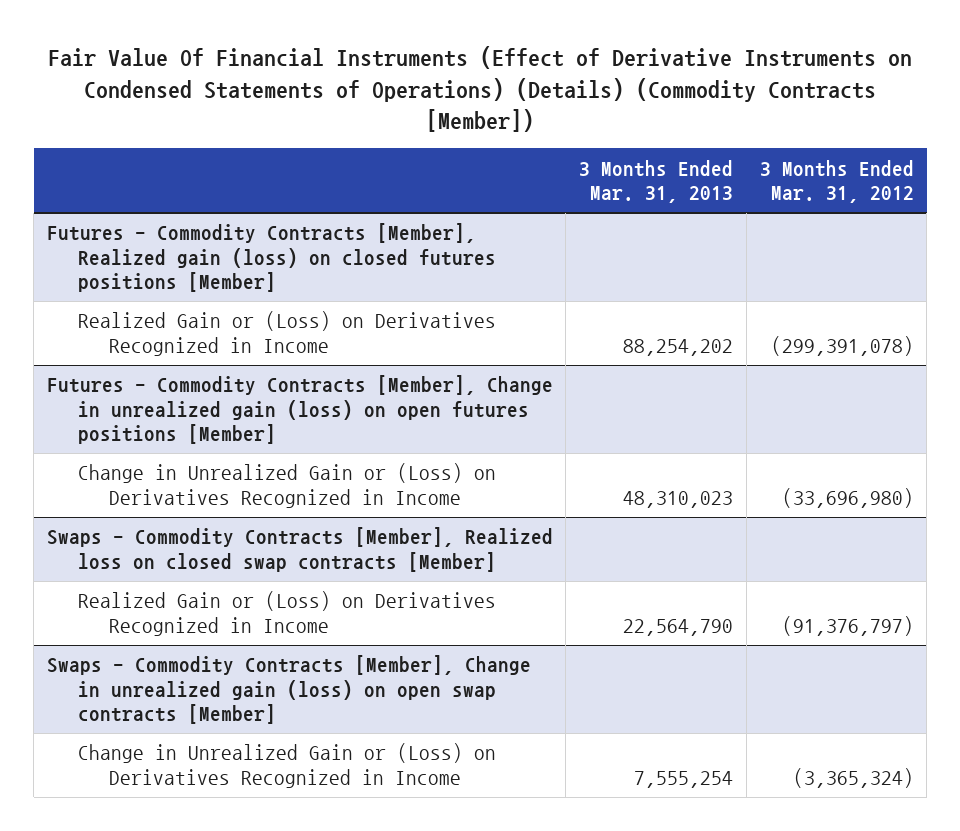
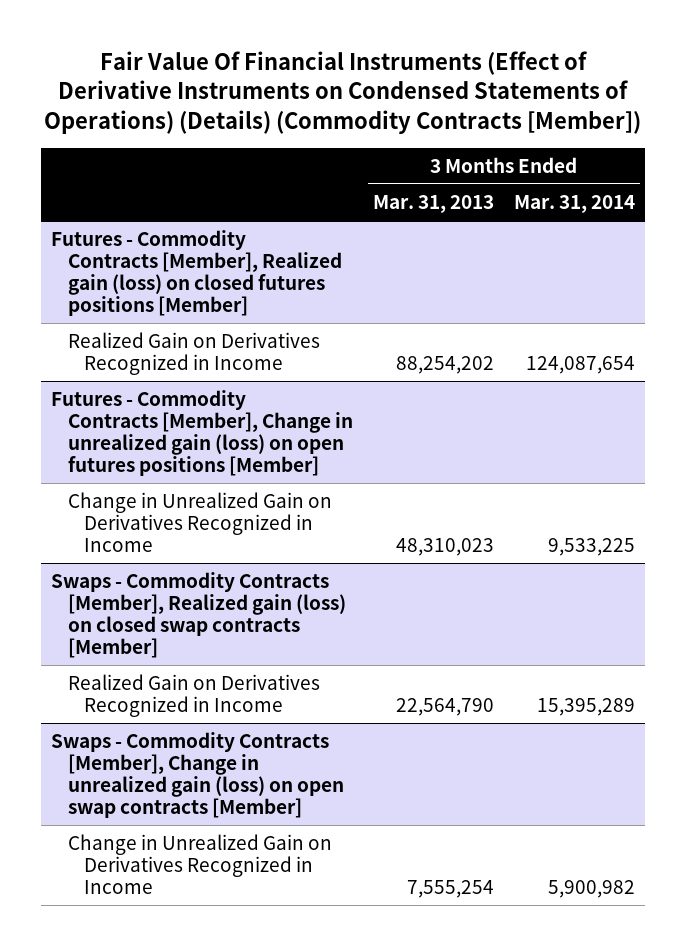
- | 3 Months Ended Mar. 31, 2013 | 3 Months Ended Mar. 31, 2012
+ | 3 Months Ended Mar. 31, 2013 | 3 Months Ended Mar. 31, 2014
@ Futures - Commodity Contracts [Member], Realized gain (loss) on closed futures positions [Member]
- Realized Gain or (Loss) on Derivatives Recognized in Income | 88,254,202 | (299,391,078)
+ Realized Gain on Derivatives Recognized in Income | 88,254,202 | 124,087,654
@ Futures - Commodity Contracts [Member], Change in unrealized gain (loss) on open futures positions [Member]
- Change in Unrealized Gain or (Loss) on Derivatives Recognized in Income | 48,310,023 | (33,696,980)
- Swaps - Commodity Contracts [Member], Realized loss on closed swap contracts [Member]
- Realized Gain or (Loss) on Derivatives Recognized in Income | 22,564,790 | (91,376,797)
@ Futures - Commodity Contracts [Member], Change in unrealized gain (loss) on open futures positions [Member]
+ Change in Unrealized Gain on Derivatives Recognized in Income | 48,310,023 | 9,533,225
+ Swaps - Commodity Contracts [Member], Realized gain (loss) on closed swap contracts [Member]
+ Realized Gain on Derivatives Recognized in Income | 22,564,790 | 15,395,289
@ Swaps - Commodity Contracts [Member], Change in unrealized gain (loss) on open swap contracts [Member]
- Change in Unrealized Gain or (Loss) on Derivatives Recognized in Income | 7,555,254 | (3,365,324)
+ Change in Unrealized Gain on Derivatives Recognized in Income | 7,555,254 | 5,900,982

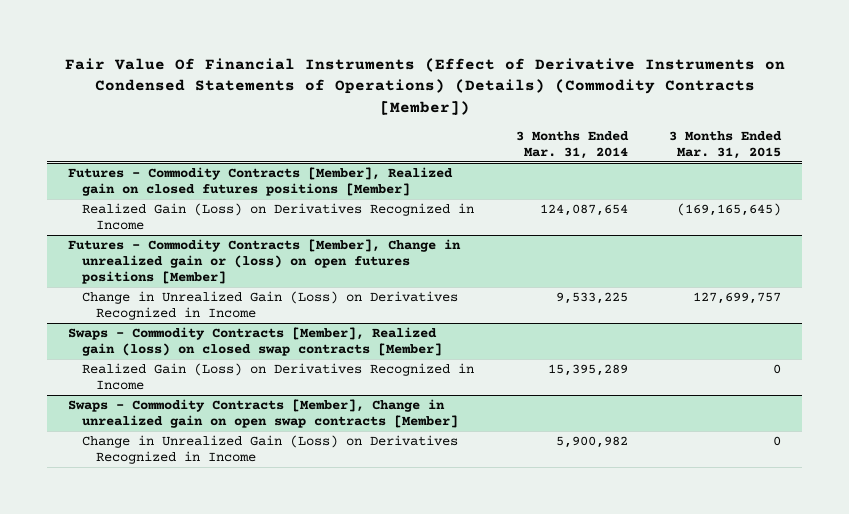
- | 3 Months Ended Mar. 31, 2013 | 3 Months Ended Mar. 31, 2014
+ | 3 Months Ended Mar. 31, 2014 | 3 Months Ended Mar. 31, 2015
- Futures - Commodity Contracts [Member], Realized gain (loss) on closed futures positions [Member]
- Realized Gain on Derivatives Recognized in Income | 88,254,202 | 124,087,654
- Futures - Commodity Contracts [Member], Change in unrealized gain (loss) on open futures positions [Member]
- Change in Unrealized Gain on Derivatives Recognized in Income | 48,310,023 | 9,533,225
+ Futures - Commodity Contracts [Member], Realized gain on closed futures positions [Member]
+ Realized Gain (Loss) on Derivatives Recognized in Income | 124,087,654 | (169,165,645)
+ Futures - Commodity Contracts [Member], Change in unrealized gain or (loss) on open futures positions [Member]
+ Change in Unrealized Gain (Loss) on Derivatives Recognized in Income | 9,533,225 | 127,699,757
@ Swaps - Commodity Contracts [Member], Realized gain (loss) on closed swap contracts [Member]
- Realized Gain on Derivatives Recognized in Income | 22,564,790 | 15,395,289
- Swaps - Commodity Contracts [Member], Change in unrealized gain (loss) on open swap contracts [Member]
- Change in Unrealized Gain on Derivatives Recognized in Income | 7,555,254 | 5,900,982
@ Swaps - Commodity Contracts [Member], Realized gain (loss) on closed swap contracts [Member]
+ Realized Gain (Loss) on Derivatives Recognized in Income | 15,395,289 | 0
+ Swaps - Commodity Contracts [Member], Change in unrealized gain on open swap contracts [Member]
+ Change in Unrealized Gain (Loss) on Derivatives Recognized in Income | 5,900,982 | 0

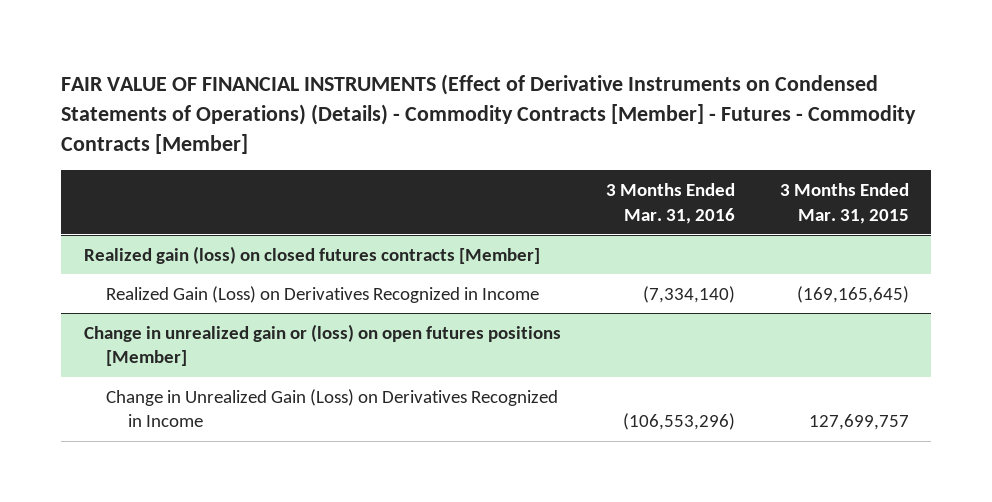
- Fair Value Of Financial Instruments (Effect of Derivative Instruments on Condensed Statements of Operations) (Details) (Commodity Contracts [Member])
+ FAIR VALUE OF FINANCIAL INSTRUMENTS (Effect of Derivative Instruments on Condensed Statements of Operations) (Details) - Commodity Contracts [Member] - Futures - Commodity Contracts [Member]
- | 3 Months Ended Mar. 31, 2014 | 3 Months Ended Mar. 31, 2015
+ | 3 Months Ended Mar. 31, 2016 | 3 Months Ended Mar. 31, 2015
- Futures - Commodity Contracts [Member], Realized gain on closed futures positions [Member]
+ Realized gain (loss) on closed futures contracts [Member]
- Futures - Commodity Contracts [Member], Change in unrealized gain or (loss) on open futures positions [Member]
+ Change in unrealized gain or (loss) on open futures positions [Member]
- Swaps - Commodity Contracts [Member], Realized gain (loss) on closed swap contracts [Member]
- Realized Gain (Loss) on Derivatives Recognized in Income | 15,395,289 | 0
- Swaps - Commodity Contracts [Member], Change in unrealized gain on open swap contracts [Member]
- Change in Unrealized Gain (Loss) on Derivatives Recognized in Income | 5,900,982 | 0

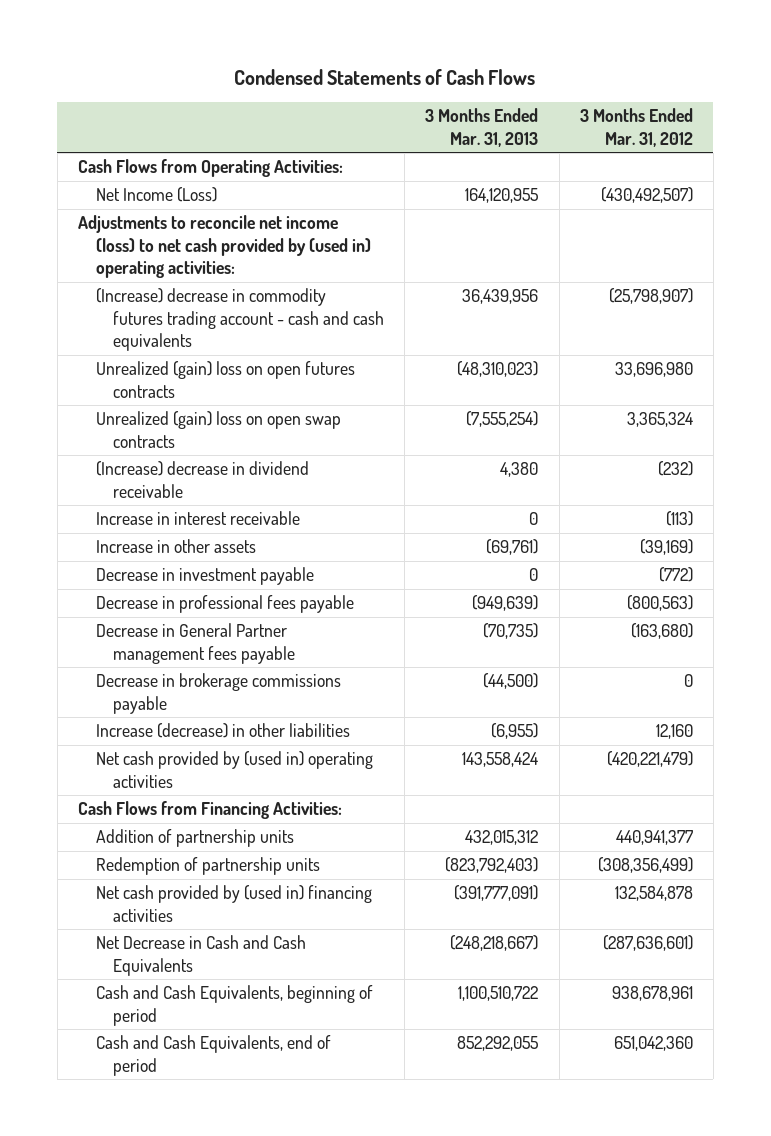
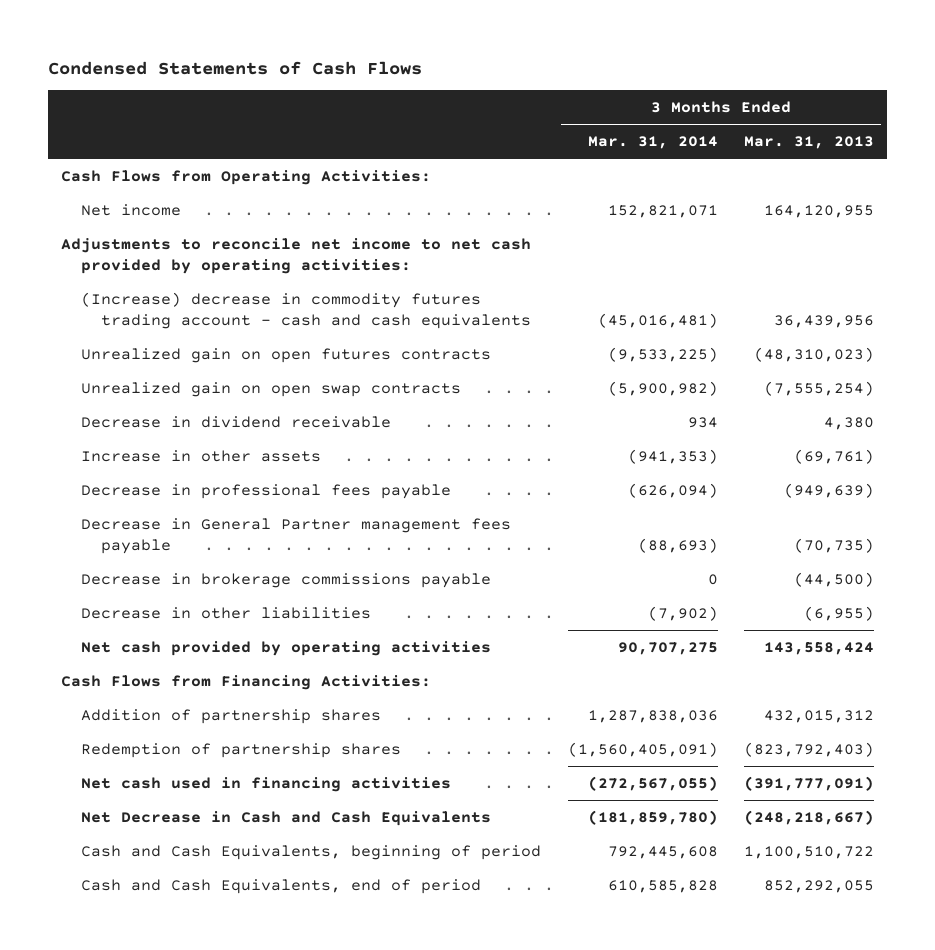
- | 3 Months Ended Mar. 31, 2013 | 3 Months Ended Mar. 31, 2012
+ | 3 Months Ended Mar. 31, 2014 | 3 Months Ended Mar. 31, 2013
- Net Income (Loss) | 164,120,955 | (430,492,507)
- Adjustments to reconcile net income (loss) to net cash provided by (used in) operating activities:
+ Net income | 152,821,071 | 164,120,955
+ Adjustments to reconcile net income to net cash provided by operating activities:
- Unrealized (gain) loss on open futures contracts | (48,310,023) | 33,696,980
- Unrealized (gain) loss on open swap contracts | (7,555,254) | 3,365,324
- (Increase) decrease in dividend receivable | 4,380 | (232)
- Increase in interest receivable | 0 | (113)
+ Unrealized gain on open futures contracts | (9,533,225) | (48,310,023)
+ Unrealized gain on open swap contracts | (5,900,982) | (7,555,254)
+ Decrease in dividend receivable | 934 | 4,380
- Decrease in investment payable | 0 | (772)
- Increase (decrease) in other liabilities | (6,955) | 12,160
- Net cash provided by (used in) operating activities | 143,558,424 | (420,221,479)
+ Decrease in other liabilities | (7,902) | (6,955)
+ Net cash provided by operating activities | 90,707,275 | 143,558,424
- Addition of partnership units | 432,015,312 | 440,941,377
- Redemption of partnership units | (823,792,403) | (308,356,499)
- Net cash provided by (used in) financing activities | (391,777,091) | 132,584,878
+ Addition of partnership shares | 1,287,838,036 | 432,015,312
+ Redemption of partnership shares | (1,560,405,091) | (823,792,403)
+ Net cash used in financing activities | (272,567,055) | (391,777,091)

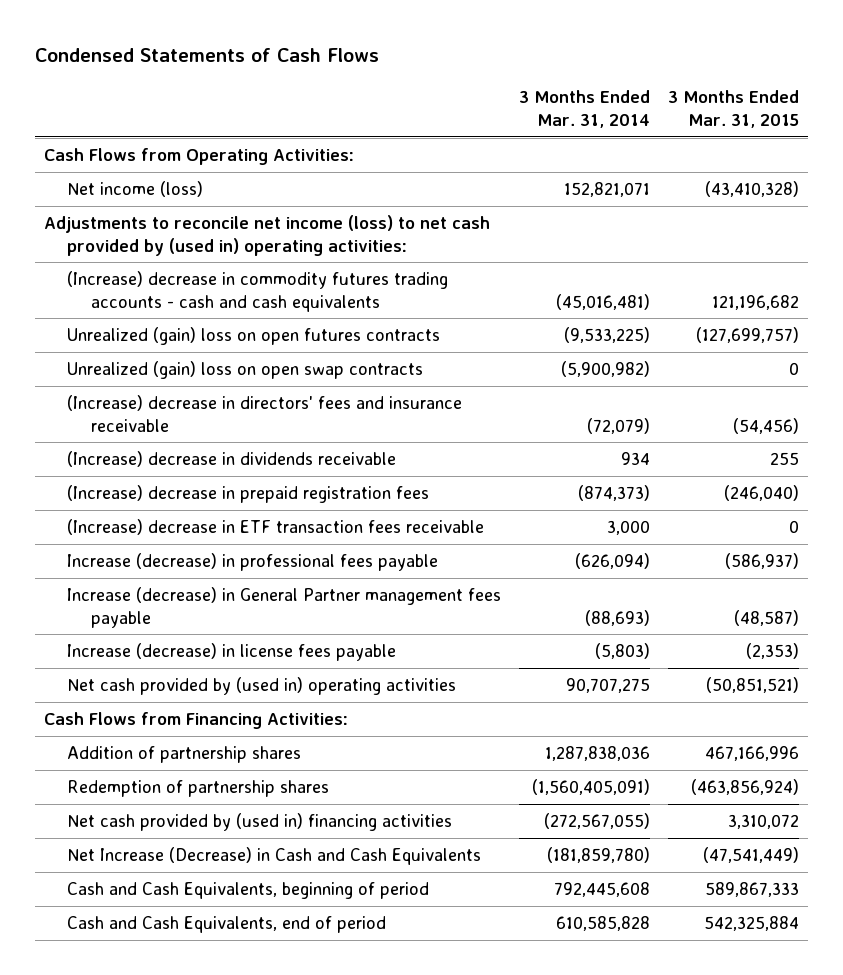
- | 3 Months Ended Mar. 31, 2014 | 3 Months Ended Mar. 31, 2013
+ | 3 Months Ended Mar. 31, 2014 | 3 Months Ended Mar. 31, 2015
- Net income | 152,821,071 | 164,120,955
- Adjustments to reconcile net income to net cash provided by operating activities:
- (Increase) decrease in commodity futures trading account - cash and cash equivalents | (45,016,481) | 36,439,956
- Unrealized gain on open futures contracts | (9,533,225) | (48,310,023)
- Unrealized gain on open swap contracts | (5,900,982) | (7,555,254)
- Decrease in dividend receivable | 934 | 4,380
- Increase in other assets | (941,353) | (69,761)
- Decrease in professional fees payable | (626,094) | (949,639)
- Decrease in General Partner management fees payable | (88,693) | (70,735)
- Decrease in brokerage commissions payable | 0 | (44,500)
- Decrease in other liabilities | (7,902) | (6,955)
- Net cash provided by operating activities | 90,707,275 | 143,558,424
+ Net income (loss) | 152,821,071 | (43,410,328)
+ Adjustments to reconcile net income (loss) to net cash provided by (used in) operating activities:
+ (Increase) decrease in commodity futures trading accounts - cash and cash equivalents | (45,016,481) | 121,196,682
+ Unrealized (gain) loss on open futures contracts | (9,533,225) | (127,699,757)
+ Unrealized (gain) loss on open swap contracts | (5,900,982) | 0
+ (Increase) decrease in directors' fees and insurance receivable | (72,079) | (54,456)
+ (Increase) decrease in dividends receivable | 934 | 255
+ (Increase) decrease in prepaid registration fees | (874,373) | (246,040)
+ (Increase) decrease in ETF transaction fees receivable | 3,000 | 0
+ Increase (decrease) in professional fees payable | (626,094) | (586,937)
+ Increase (decrease) in General Partner management fees payable | (88,693) | (48,587)
+ Increase (decrease) in license fees payable | (5,803) | (2,353)
+ Net cash provided by (used in) operating activities | 90,707,275 | (50,851,521)
- Net cash used in financing activities | (272,567,055) | (391,777,091)
- Net Decrease in Cash and Cash Equivalents | (181,859,780) | (248,218,667)
+ Net cash provided by (used in) financing activities | (272,567,055) | 3,310,072
+ Net Increase (Decrease) in Cash and Cash Equivalents | (181,859,780) | (47,541,449)

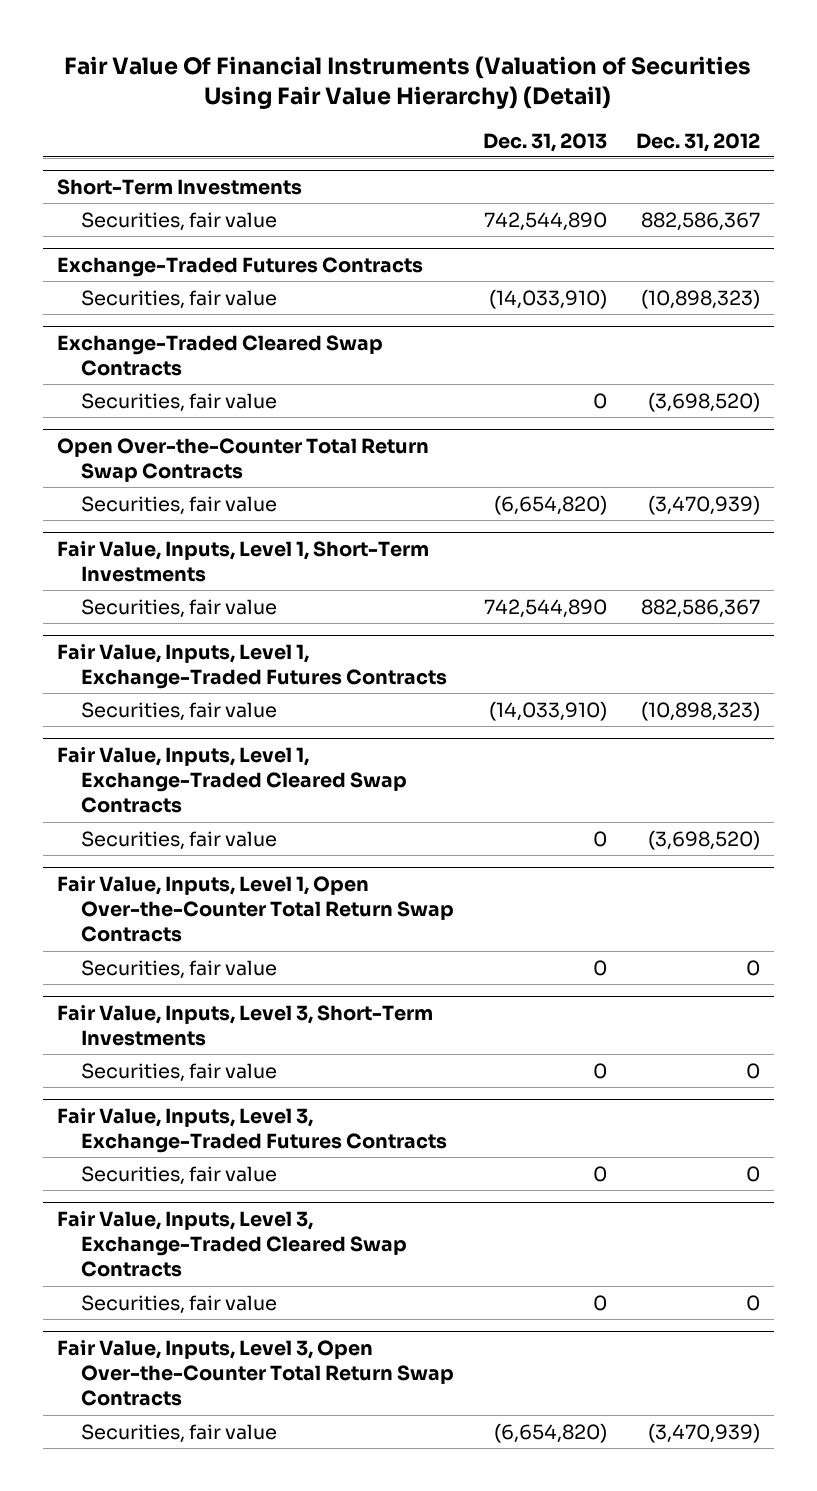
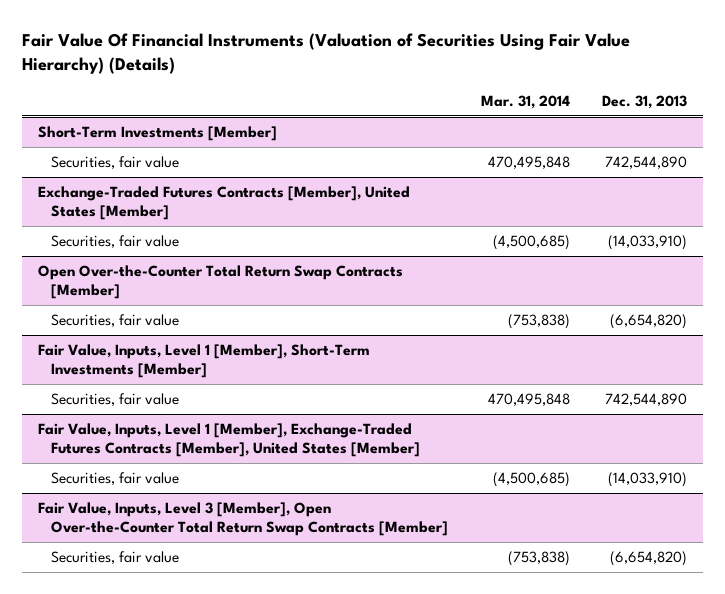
- Fair Value Of Financial Instruments (Valuation of Securities Using Fair Value Hierarchy) (Detail)
+ Fair Value Of Financial Instruments (Valuation of Securities Using Fair Value Hierarchy) (Details)
- | Dec. 31, 2013 | Dec. 31, 2012
+ | Mar. 31, 2014 | Dec. 31, 2013
- Short-Term Investments
+ Short-Term Investments [Member]
- Exchange-Traded Futures Contracts
+ Exchange-Traded Futures Contracts [Member], United States [Member]
- Exchange-Traded Cleared Swap Contracts
- Securities, fair value | 0 | (3,698,520)
- Open Over-the-Counter Total Return Swap Contracts
+ Open Over-the-Counter Total Return Swap Contracts [Member]
- Fair Value, Inputs, Level 1, Short-Term Investments
+ Fair Value, Inputs, Level 1 [Member], Short-Term Investments [Member]
- Fair Value, Inputs, Level 1, Exchange-Traded Futures Contracts
+ Fair Value, Inputs, Level 1 [Member], Exchange-Traded Futures Contracts [Member], United States [Member]
- Fair Value, Inputs, Level 1, Exchange-Traded Cleared Swap Contracts
- Securities, fair value | 0 | (3,698,520)
- Fair Value, Inputs, Level 1, Open Over-the-Counter Total Return Swap Contracts
- Securities, fair value | 0 | 0
- Fair Value, Inputs, Level 3, Short-Term Investments
- Securities, fair value | 0 | 0
- Fair Value, Inputs, Level 3, Exchange-Traded Futures Contracts
- Securities, fair value | 0 | 0
- Fair Value, Inputs, Level 3, Exchange-Traded Cleared Swap Contracts
- Securities, fair value | 0 | 0
- Fair Value, Inputs, Level 3, Open Over-the-Counter Total Return Swap Contracts
+ Fair Value, Inputs, Level 3 [Member], Open Over-the-Counter Total Return Swap Contracts [Member]

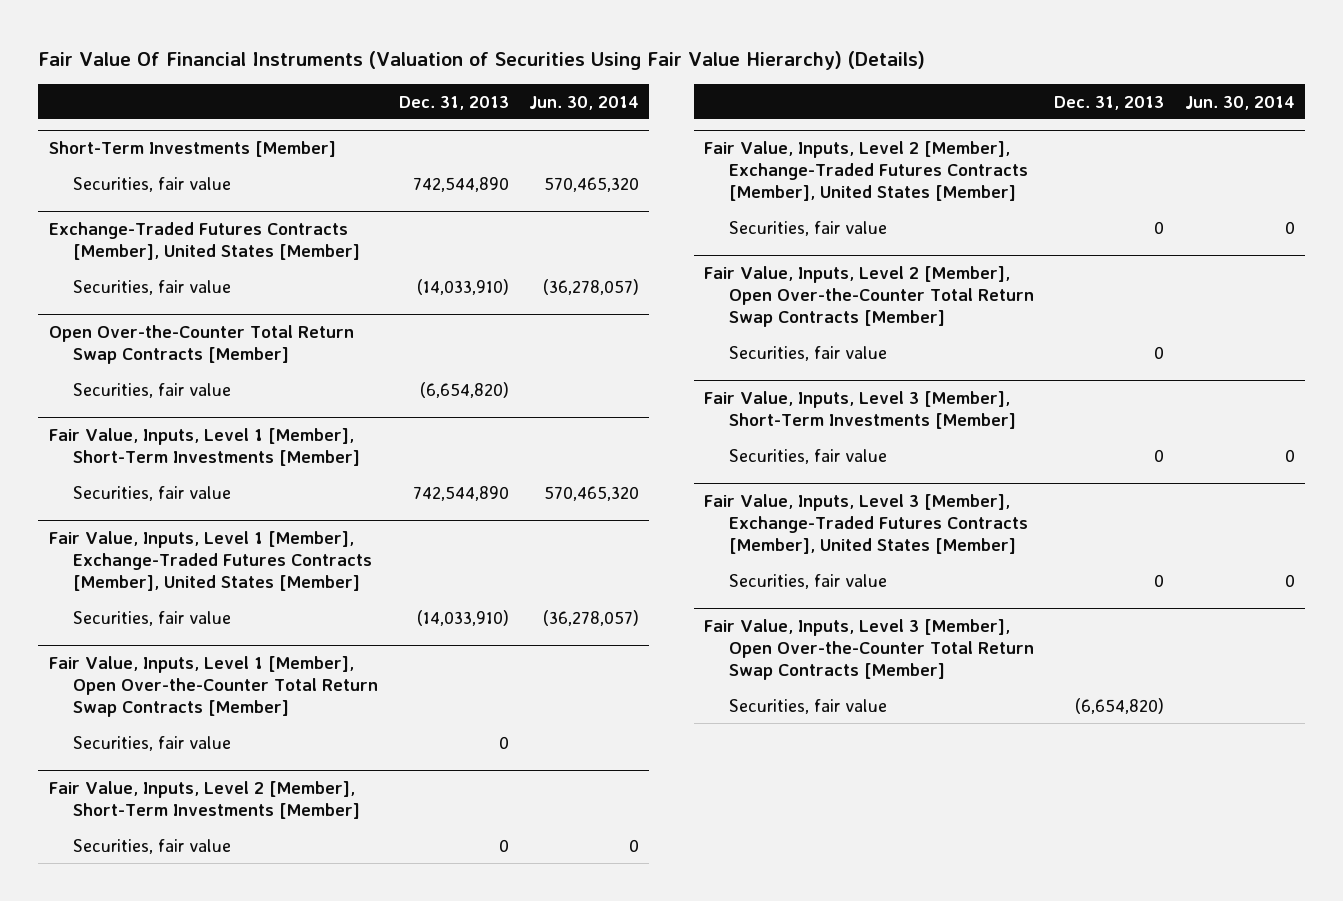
- | Mar. 31, 2014 | Dec. 31, 2013
+ | Dec. 31, 2013 | Jun. 30, 2014
+ Fair Value, Inputs, Level 1 [Member], Open Over-the-Counter Total Return Swap Contracts [Member]
+ Securities, fair value | 0 |
+ Fair Value, Inputs, Level 2 [Member], Short-Term Investments [Member]
+ Securities, fair value | 0 | 0
+ Fair Value, Inputs, Level 2 [Member], Exchange-Traded Futures Contracts [Member], United States [Member]
+ Securities, fair value | 0 | 0
+ Fair Value, Inputs, Level 2 [Member], Open Over-the-Counter Total Return Swap Contracts [Member]
+ Securities, fair value | 0 |
+ Fair Value, Inputs, Level 3 [Member], Short-Term Investments [Member]
+ Securities, fair value | 0 | 0
+ Fair Value, Inputs, Level 3 [Member], Exchange-Traded Futures Contracts [Member], United States [Member]
+ Securities, fair value | 0 | 0

